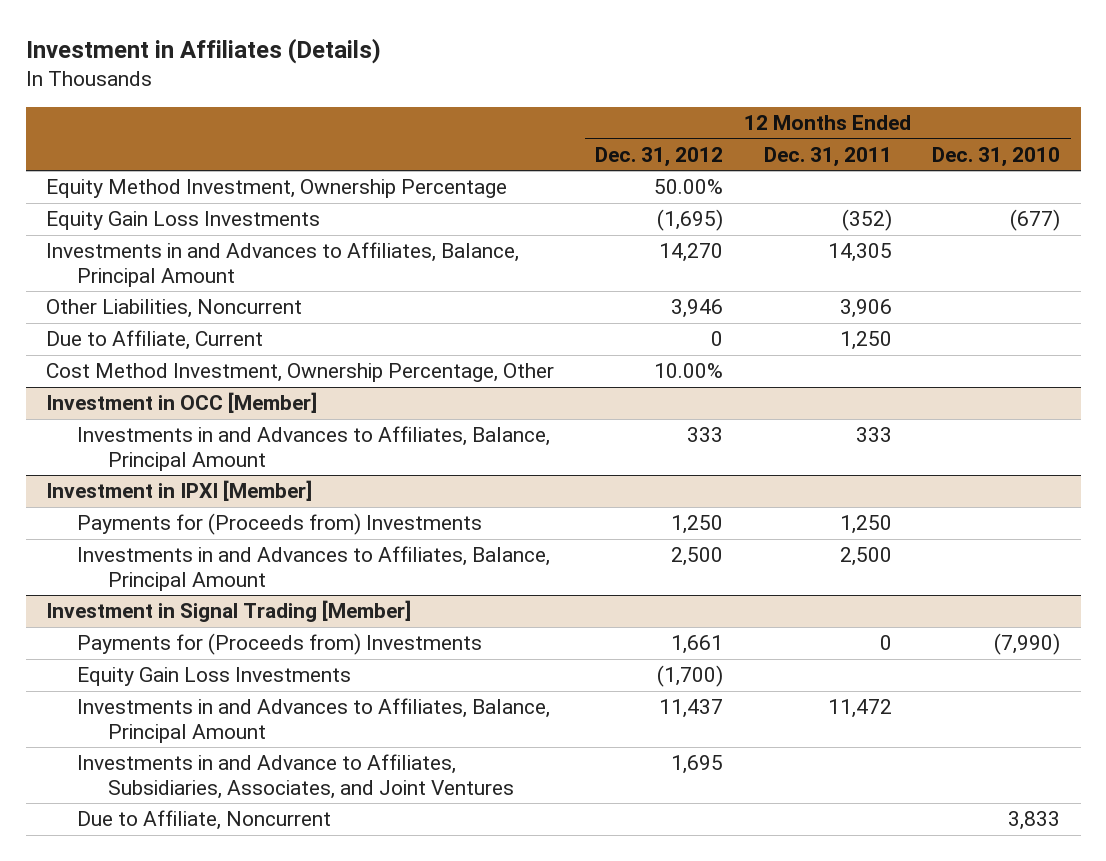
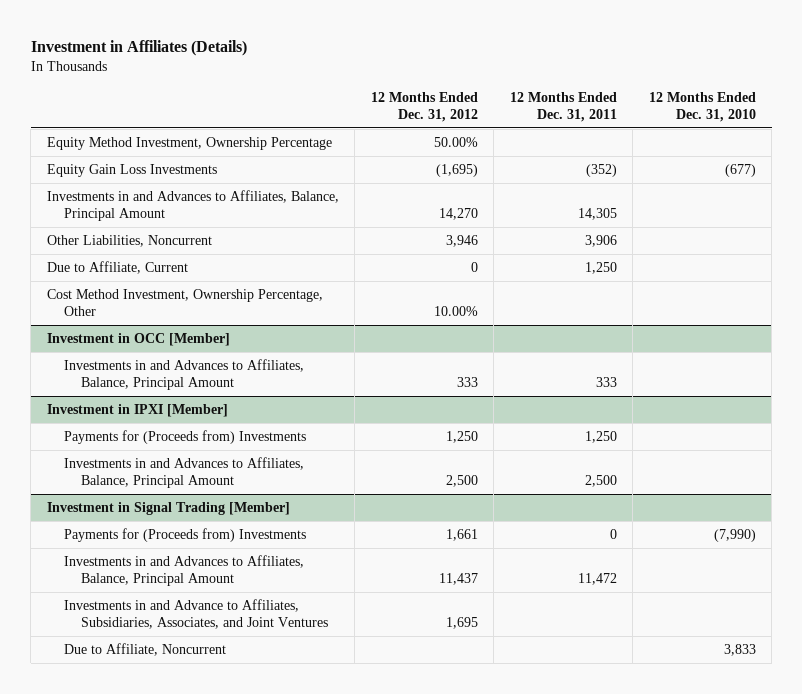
@ Investment in Signal Trading [Member]
- Equity Gain Loss Investments | (1,700) | |

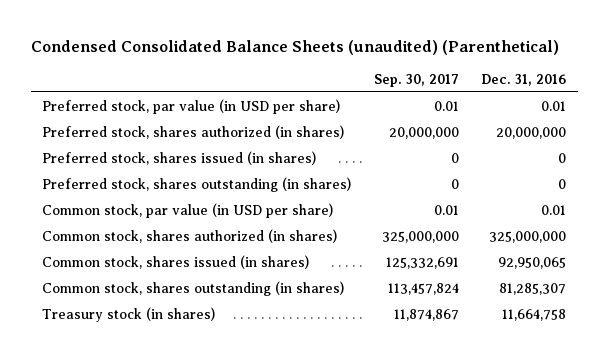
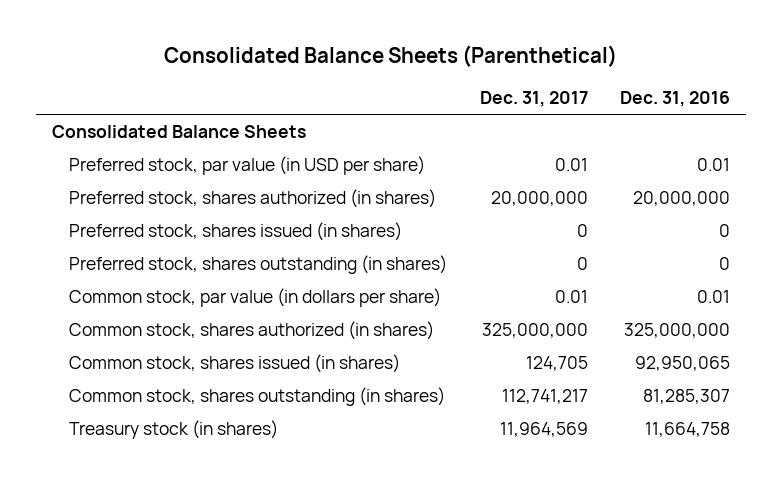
- Condensed Consolidated Balance Sheets (unaudited) (Parenthetical)
+ Consolidated Balance Sheets (Parenthetical)
- | Sep. 30, 2017 | Dec. 31, 2016
+ | Dec. 31, 2017 | Dec. 31, 2016
+ Consolidated Balance Sheets
- Common stock, par value (in USD per share) | 0.01 | 0.01
+ Common stock, par value (in dollars per share) | 0.01 | 0.01

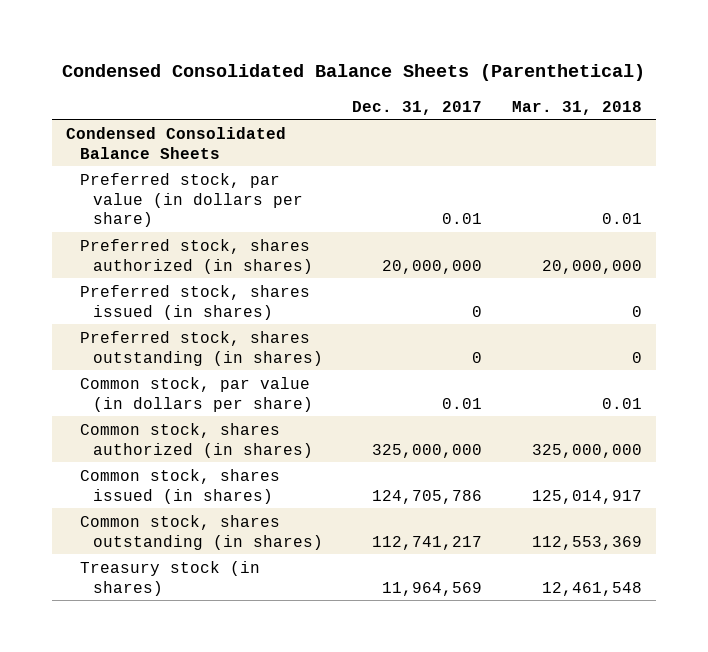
- Consolidated Balance Sheets (Parenthetical)
+ Condensed Consolidated Balance Sheets (Parenthetical)
- | Dec. 31, 2017 | Dec. 31, 2016
+ | Dec. 31, 2017 | Mar. 31, 2018
- Consolidated Balance Sheets
- Preferred stock, par value (in USD per share) | 0.01 | 0.01
+ Condensed Consolidated Balance Sheets
+ Preferred stock, par value (in dollars per share) | 0.01 | 0.01
- Common stock, shares issued (in shares) | 124,705 | 92,950,065
+ Common stock, shares issued (in shares) | 124,705,786 | 125,014,917

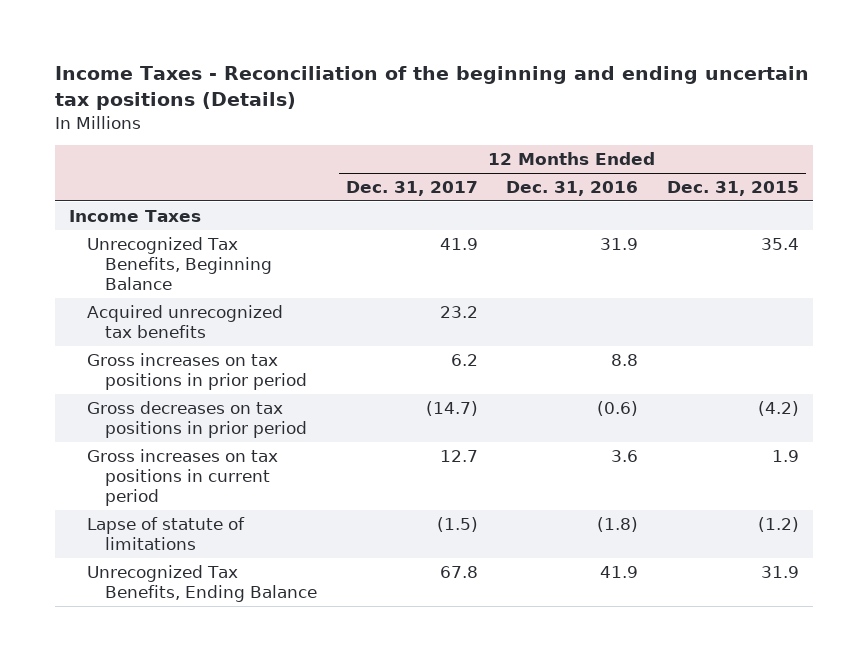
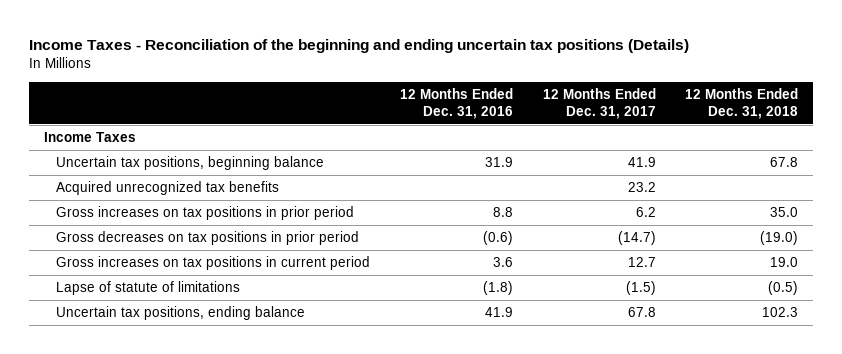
- | 12 Months Ended Dec. 31, 2017 | 12 Months Ended Dec. 31, 2016 | 12 Months Ended Dec. 31, 2015
+ | 12 Months Ended Dec. 31, 2016 | 12 Months Ended Dec. 31, 2017 | 12 Months Ended Dec. 31, 2018
- Unrecognized Tax Benefits, Beginning Balance | 41.9 | 31.9 | 35.4
+ Uncertain tax positions, beginning balance | 31.9 | 41.9 | 67.8
- Unrecognized Tax Benefits, Ending Balance | 67.8 | 41.9 | 31.9
+ Uncertain tax positions, ending balance | 41.9 | 67.8 | 102.3

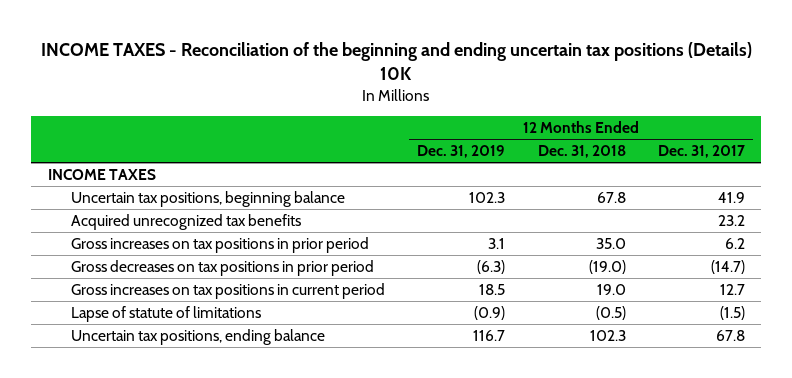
- Income Taxes - Reconciliation of the beginning and ending uncertain tax positions (Details)
+ INCOME TAXES - Reconciliation of the beginning and ending uncertain tax positions (Details) 10K
- | 12 Months Ended Dec. 31, 2016 | 12 Months Ended Dec. 31, 2017 | 12 Months Ended Dec. 31, 2018
+ | 12 Months Ended Dec. 31, 2019 | 12 Months Ended Dec. 31, 2018 | 12 Months Ended Dec. 31, 2017
- Income Taxes
+ INCOME TAXES

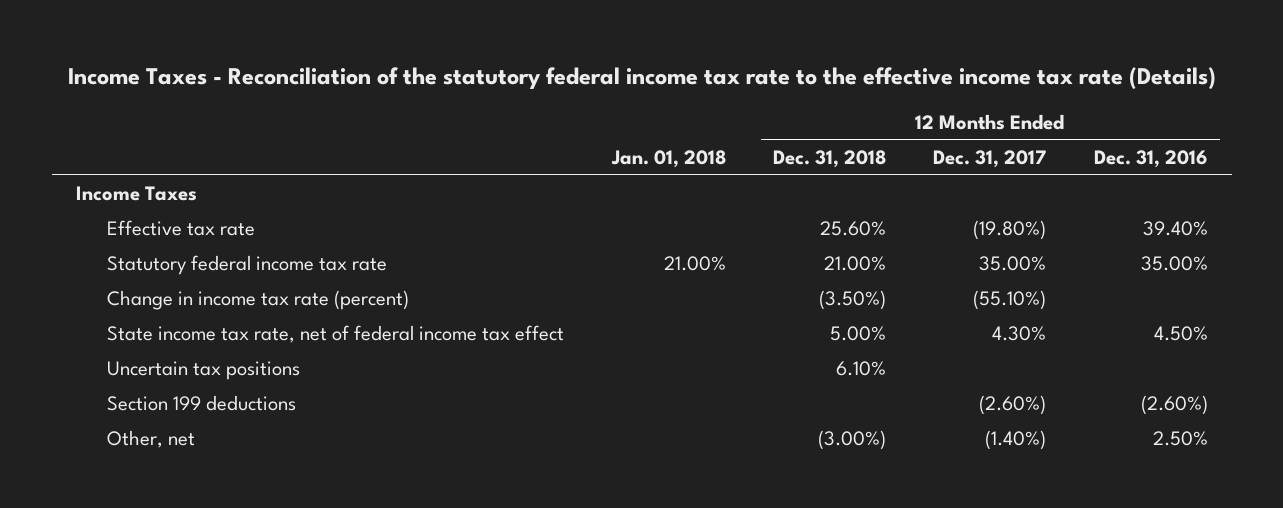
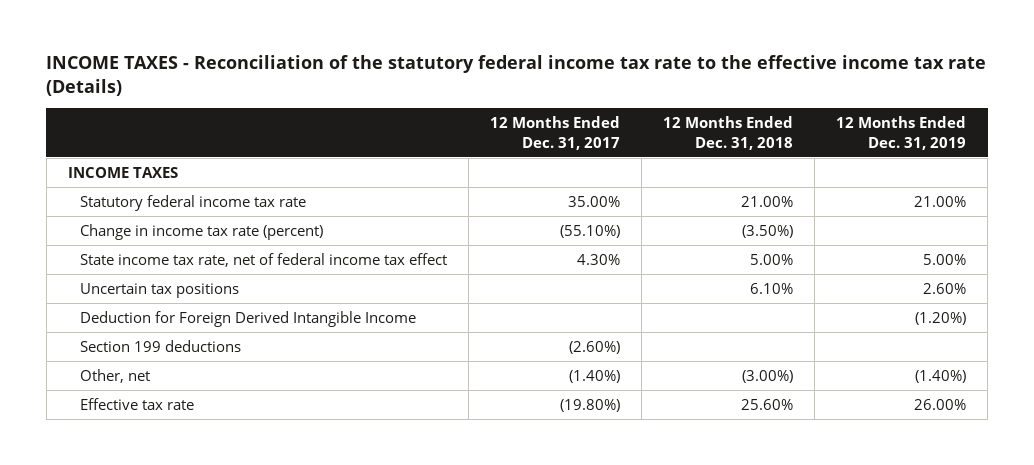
- Income Taxes - Reconciliation of the statutory federal income tax rate to the effective income tax rate (Details)
+ INCOME TAXES - Reconciliation of the statutory federal income tax rate to the effective income tax rate (Details)
- | Jan. 01, 2018 | 12 Months Ended Dec. 31, 2018 | 12 Months Ended Dec. 31, 2017 | 12 Months Ended Dec. 31, 2016
+ | 12 Months Ended Dec. 31, 2017 | 12 Months Ended Dec. 31, 2018 | 12 Months Ended Dec. 31, 2019
- Income Taxes
+ INCOME TAXES
+ Deduction for Foreign Derived Intangible Income | | | (1.20%)
moved down: Effective tax rate | (19.80%) | 25.60% | 26.00%

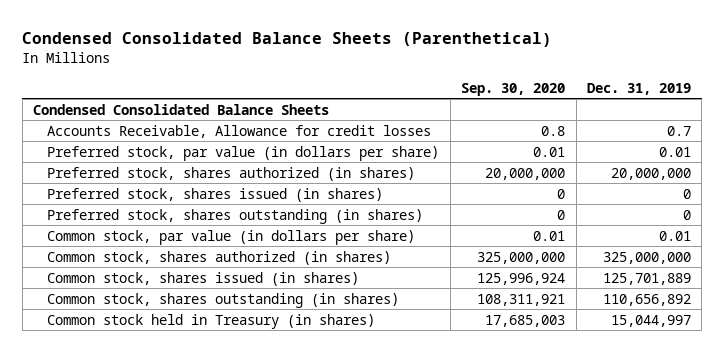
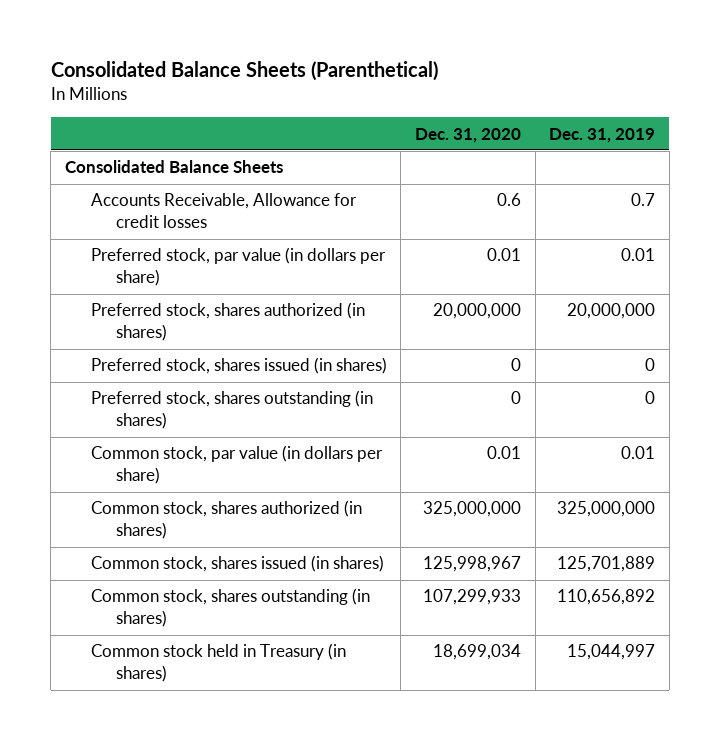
- Condensed Consolidated Balance Sheets (Parenthetical)
+ Consolidated Balance Sheets (Parenthetical)
- | Sep. 30, 2020 | Dec. 31, 2019
+ | Dec. 31, 2020 | Dec. 31, 2019
- Condensed Consolidated Balance Sheets
+ Consolidated Balance Sheets

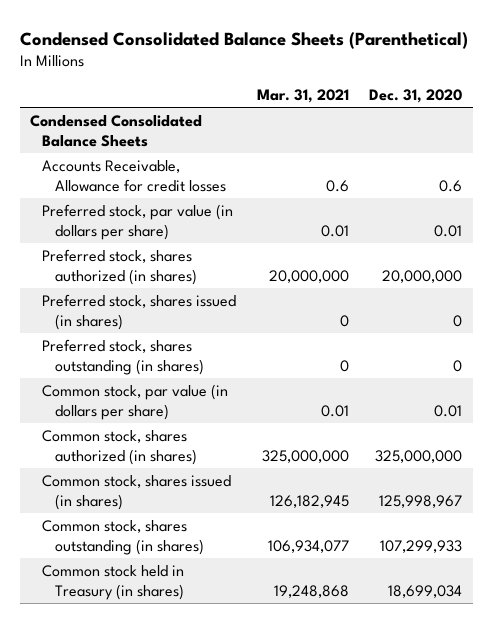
- Consolidated Balance Sheets (Parenthetical)
+ Condensed Consolidated Balance Sheets (Parenthetical)
- | Dec. 31, 2020 | Dec. 31, 2019
+ | Mar. 31, 2021 | Dec. 31, 2020
- Consolidated Balance Sheets
+ Condensed Consolidated Balance Sheets

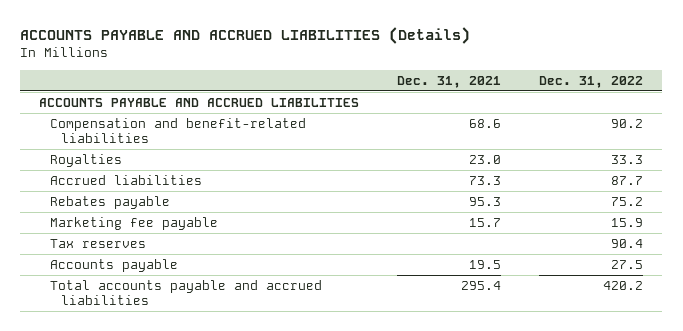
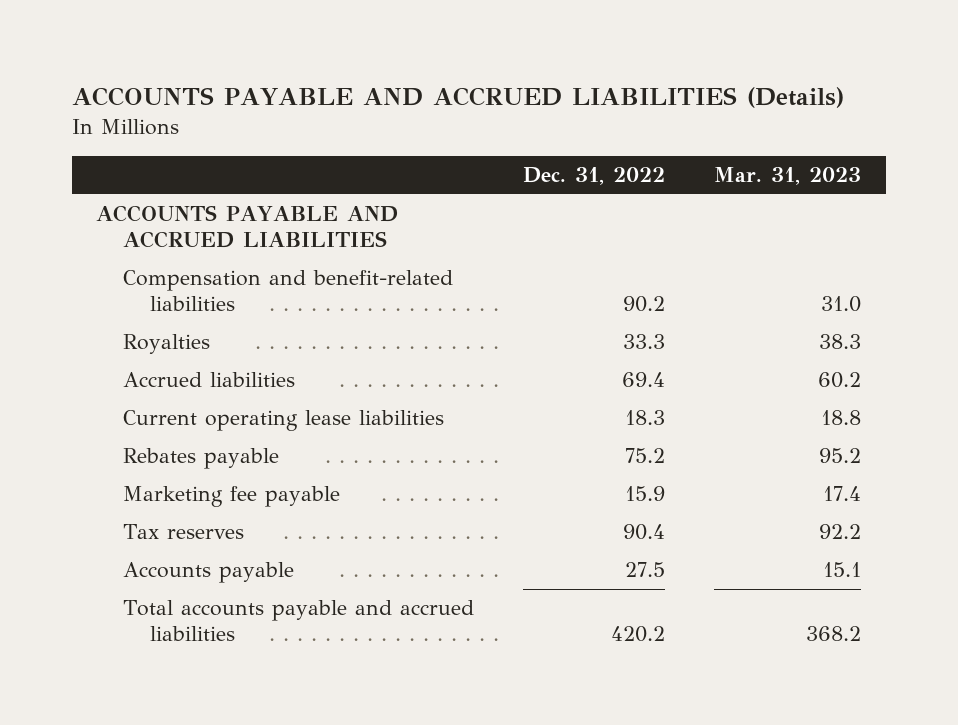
- | Dec. 31, 2021 | Dec. 31, 2022
+ | Dec. 31, 2022 | Mar. 31, 2023
- Accrued liabilities | 73.3 | 87.7
+ Accrued liabilities | 69.4 | 60.2
+ Current operating lease liabilities | 18.3 | 18.8

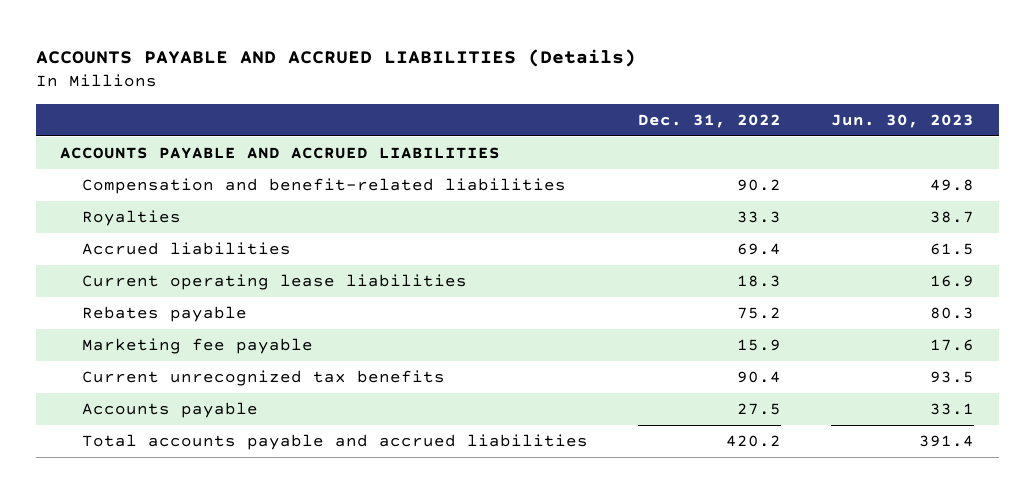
- | Dec. 31, 2022 | Mar. 31, 2023
+ | Dec. 31, 2022 | Jun. 30, 2023
- Tax reserves | 90.4 | 92.2
+ Current unrecognized tax benefits | 90.4 | 93.5

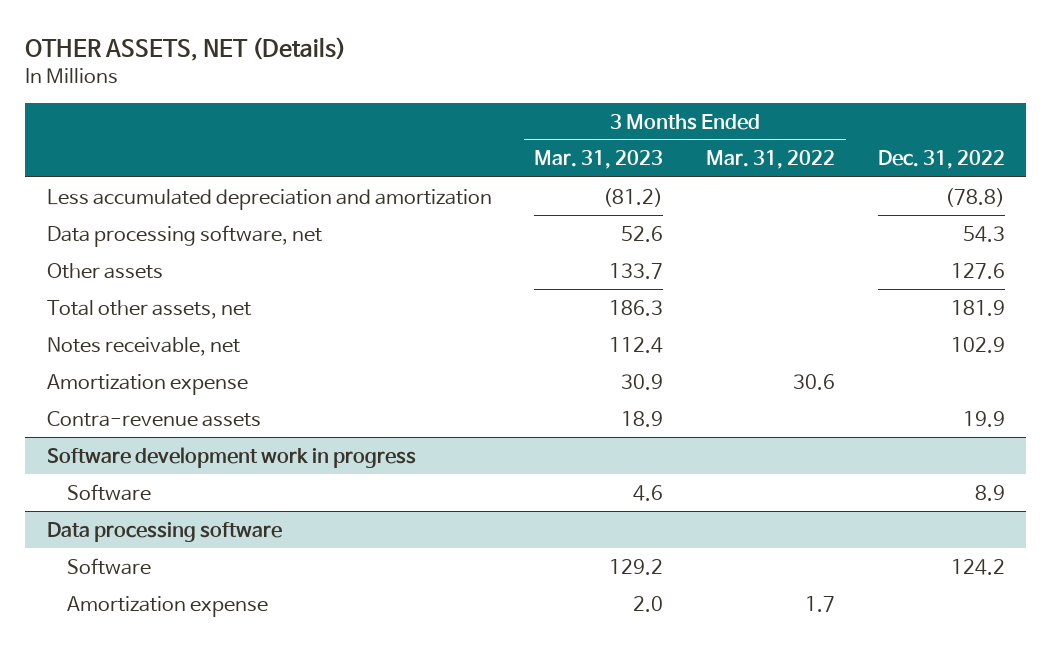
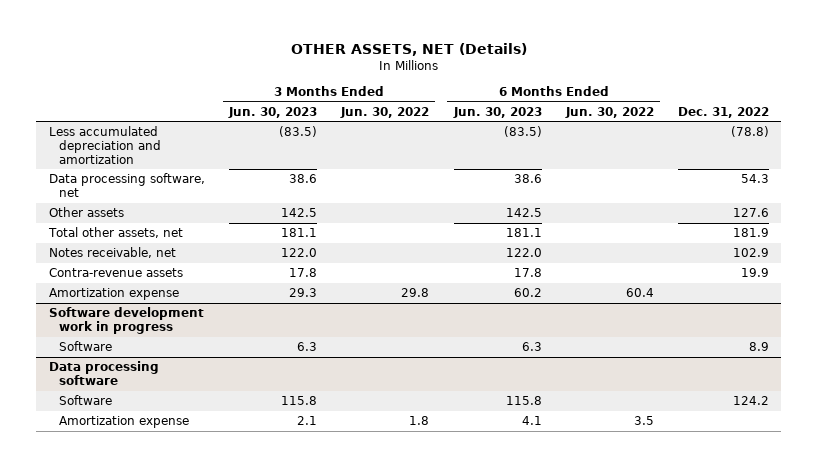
- | 3 Months Ended Mar. 31, 2023 | 3 Months Ended Mar. 31, 2022 | Dec. 31, 2022
+ | 3 Months Ended Jun. 30, 2023 | 3 Months Ended Jun. 30, 2022 | 6 Months Ended Jun. 30, 2023 | 6 Months Ended Jun. 30, 2022 | Dec. 31, 2022
moved down: Amortization expense | 29.3 | 29.8 | 60.2 | 60.4 |

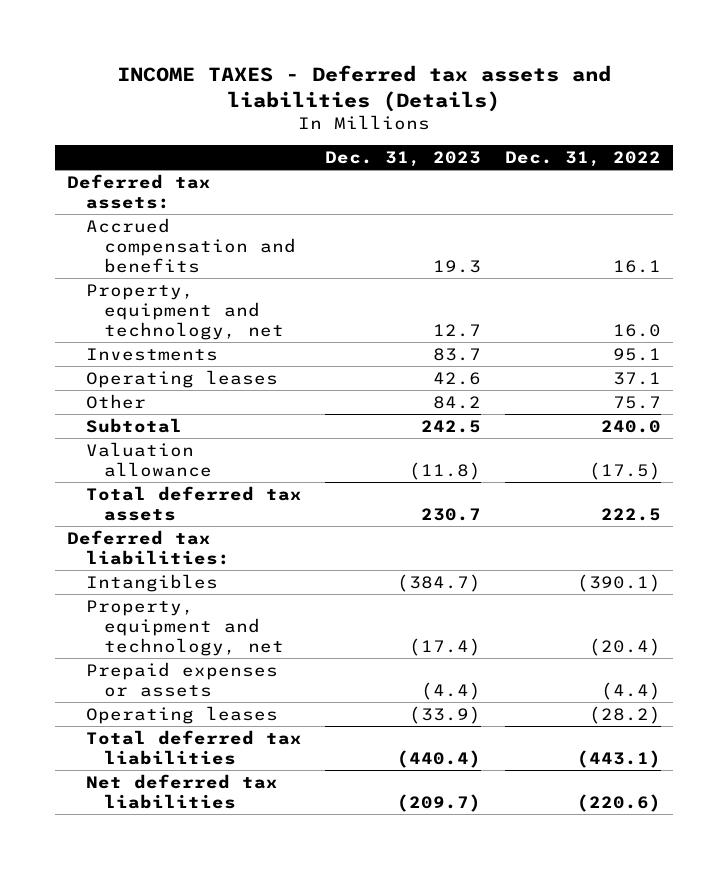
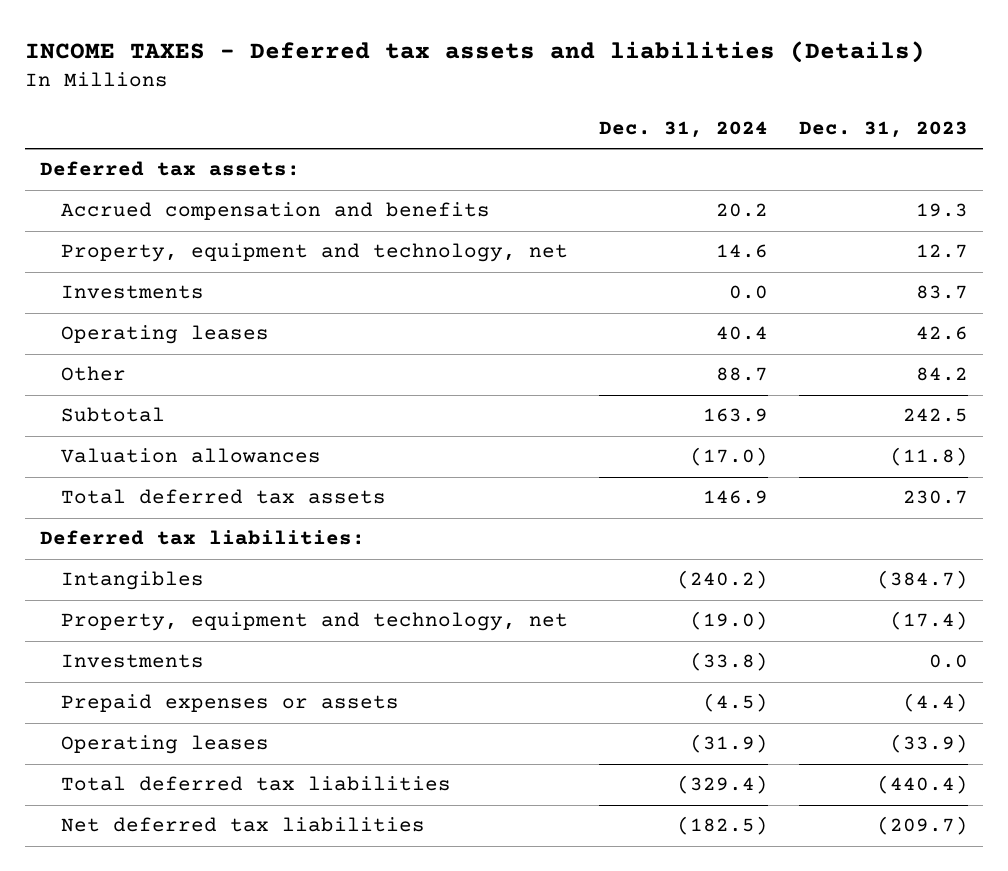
- | Dec. 31, 2023 | Dec. 31, 2022
+ | Dec. 31, 2024 | Dec. 31, 2023
- Valuation allowance | (11.8) | (17.5)
+ Valuation allowances | (17.0) | (11.8)
+ Investments | (33.8) | 0.0

